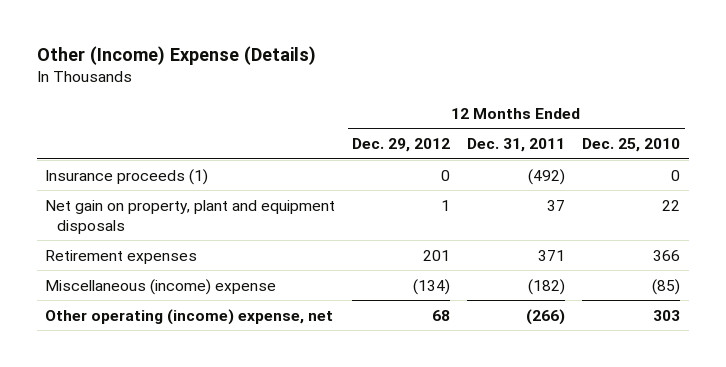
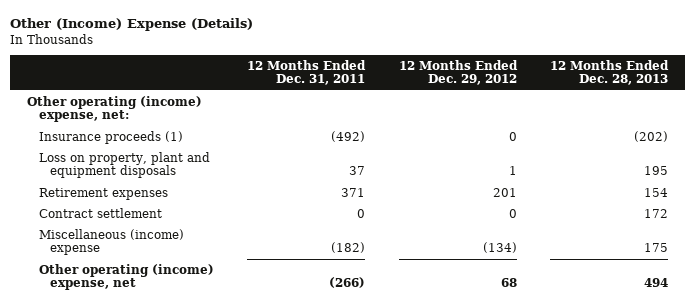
- | 12 Months Ended Dec. 29, 2012 | 12 Months Ended Dec. 31, 2011 | 12 Months Ended Dec. 25, 2010
+ | 12 Months Ended Dec. 31, 2011 | 12 Months Ended Dec. 29, 2012 | 12 Months Ended Dec. 28, 2013
+ Other operating (income) expense, net:
- Net gain on property, plant and equipment disposals | 1 | 37 | 22
+ Loss on property, plant and equipment disposals | 37 | 1 | 195
+ Contract settlement | 0 | 0 | 172

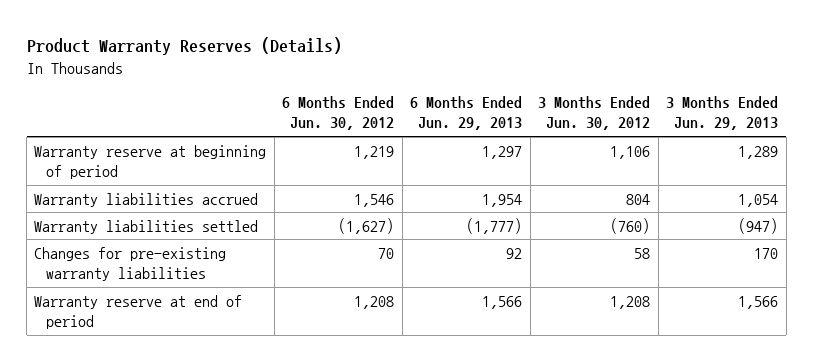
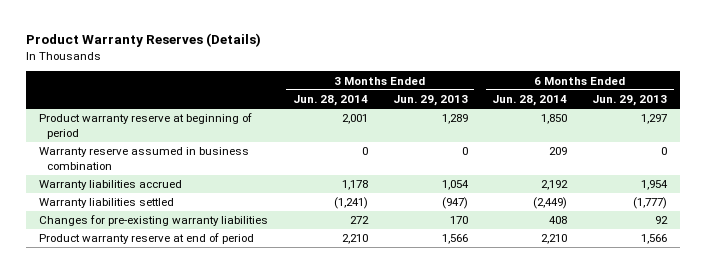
- | 6 Months Ended Jun. 30, 2012 | 6 Months Ended Jun. 29, 2013 | 3 Months Ended Jun. 30, 2012 | 3 Months Ended Jun. 29, 2013
+ | 3 Months Ended Jun. 28, 2014 | 3 Months Ended Jun. 29, 2013 | 6 Months Ended Jun. 28, 2014 | 6 Months Ended Jun. 29, 2013
- Warranty reserve at beginning of period | 1,219 | 1,297 | 1,106 | 1,289
+ Product warranty reserve at beginning of period | 2,001 | 1,289 | 1,850 | 1,297
+ Warranty reserve assumed in business combination | 0 | 0 | 209 | 0
- Warranty reserve at end of period | 1,208 | 1,566 | 1,208 | 1,566
+ Product warranty reserve at end of period | 2,210 | 1,566 | 2,210 | 1,566

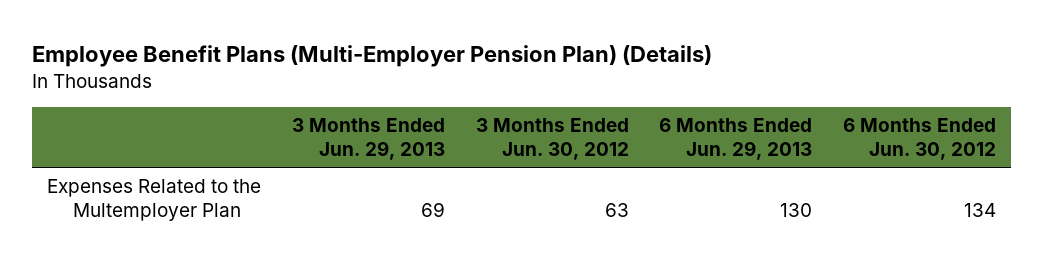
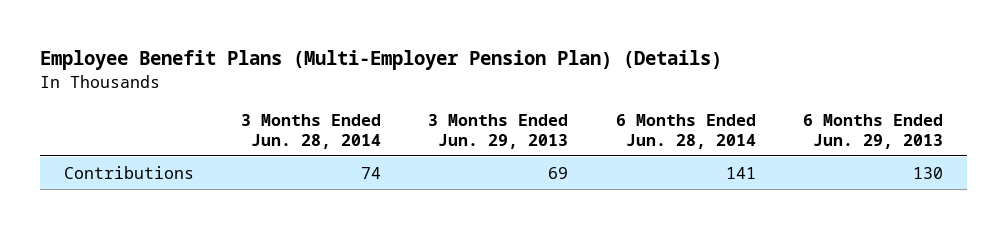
- | 3 Months Ended Jun. 29, 2013 | 3 Months Ended Jun. 30, 2012 | 6 Months Ended Jun. 29, 2013 | 6 Months Ended Jun. 30, 2012
+ | 3 Months Ended Jun. 28, 2014 | 3 Months Ended Jun. 29, 2013 | 6 Months Ended Jun. 28, 2014 | 6 Months Ended Jun. 29, 2013
- Expenses Related to the Multemployer Plan | 69 | 63 | 130 | 134
+ Contributions | 74 | 69 | 141 | 130

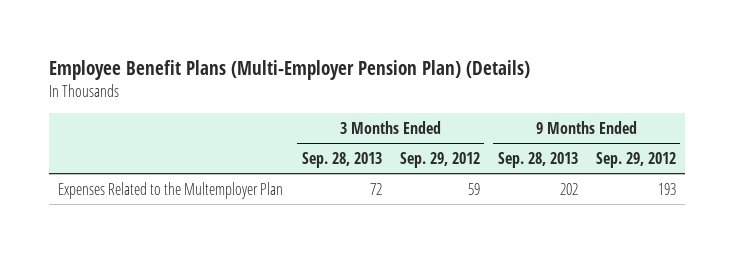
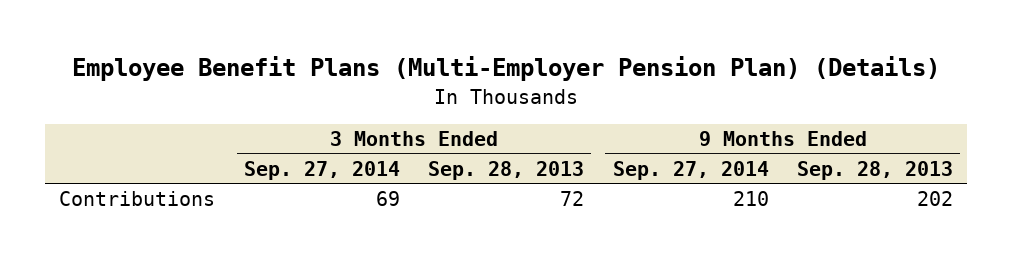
- | 3 Months Ended Sep. 28, 2013 | 3 Months Ended Sep. 29, 2012 | 9 Months Ended Sep. 28, 2013 | 9 Months Ended Sep. 29, 2012
+ | 3 Months Ended Sep. 27, 2014 | 3 Months Ended Sep. 28, 2013 | 9 Months Ended Sep. 27, 2014 | 9 Months Ended Sep. 28, 2013
- Expenses Related to the Multemployer Plan | 72 | 59 | 202 | 193
+ Contributions | 69 | 72 | 210 | 202

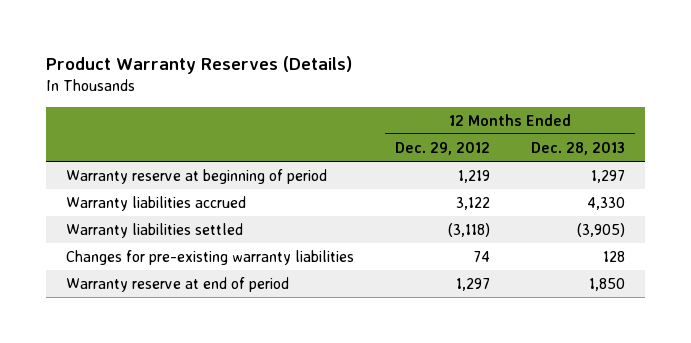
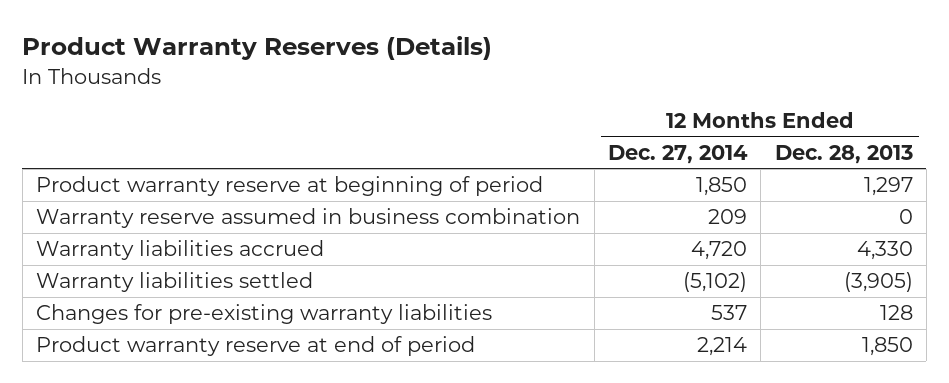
- | 12 Months Ended Dec. 29, 2012 | 12 Months Ended Dec. 28, 2013
+ | 12 Months Ended Dec. 27, 2014 | 12 Months Ended Dec. 28, 2013
- Warranty reserve at beginning of period | 1,219 | 1,297
+ Product warranty reserve at beginning of period | 1,850 | 1,297
+ Warranty reserve assumed in business combination | 209 | 0
- Warranty reserve at end of period | 1,297 | 1,850
+ Product warranty reserve at end of period | 2,214 | 1,850

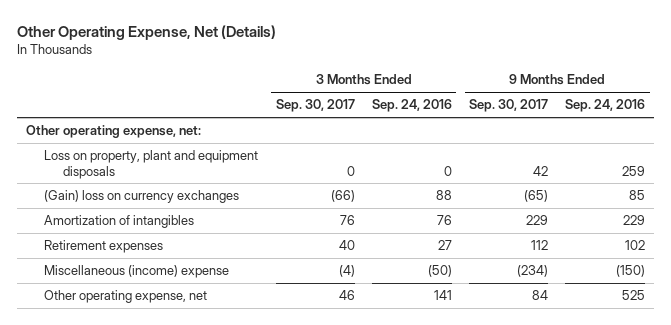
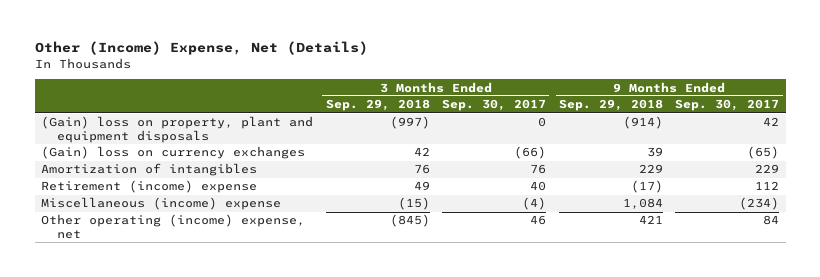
- Other Operating Expense, Net (Details)
+ Other (Income) Expense, Net (Details)
- | 3 Months Ended Sep. 30, 2017 | 3 Months Ended Sep. 24, 2016 | 9 Months Ended Sep. 30, 2017 | 9 Months Ended Sep. 24, 2016
+ | 3 Months Ended Sep. 29, 2018 | 3 Months Ended Sep. 30, 2017 | 9 Months Ended Sep. 29, 2018 | 9 Months Ended Sep. 30, 2017
- Other operating expense, net:
- Loss on property, plant and equipment disposals | 0 | 0 | 42 | 259
+ (Gain) loss on property, plant and equipment disposals | (997) | 0 | (914) | 42
- Retirement expenses | 40 | 27 | 112 | 102
+ Retirement (income) expense | 49 | 40 | (17) | 112
- Other operating expense, net | 46 | 141 | 84 | 525
+ Other operating (income) expense, net | (845) | 46 | 421 | 84

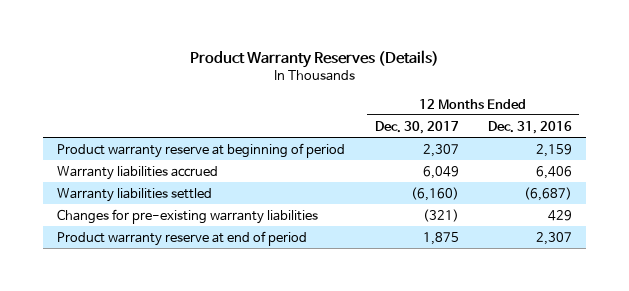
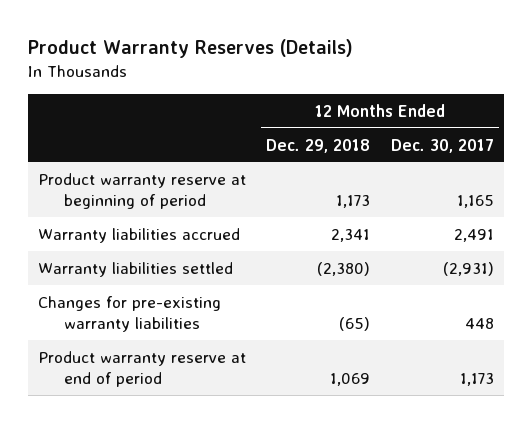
- | 12 Months Ended Dec. 30, 2017 | 12 Months Ended Dec. 31, 2016
+ | 12 Months Ended Dec. 29, 2018 | 12 Months Ended Dec. 30, 2017
- Product warranty reserve at beginning of period | 2,307 | 2,159
- Warranty liabilities accrued | 6,049 | 6,406
- Warranty liabilities settled | (6,160) | (6,687)
- Changes for pre-existing warranty liabilities | (321) | 429
- Product warranty reserve at end of period | 1,875 | 2,307
+ Product warranty reserve at beginning of period | 1,173 | 1,165
+ Warranty liabilities accrued | 2,341 | 2,491
+ Warranty liabilities settled | (2,380) | (2,931)
+ Changes for pre-existing warranty liabilities | (65) | 448
+ Product warranty reserve at end of period | 1,069 | 1,173

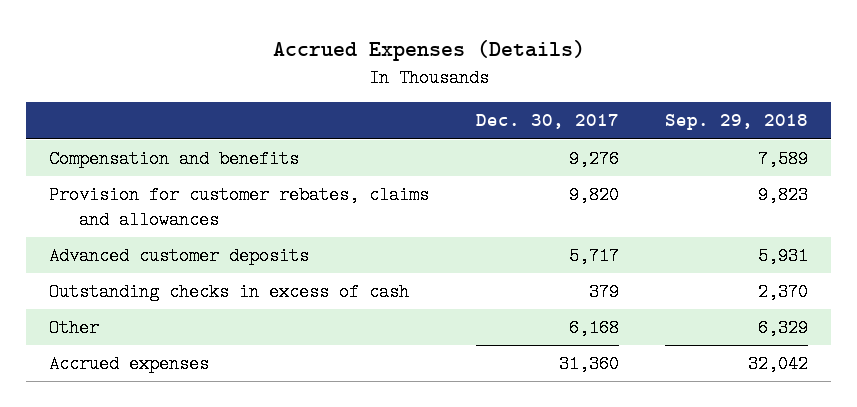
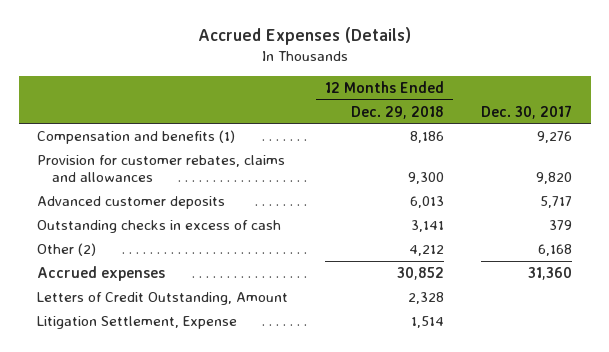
- | Dec. 30, 2017 | Sep. 29, 2018
+ | 12 Months Ended Dec. 29, 2018 | Dec. 30, 2017
- Compensation and benefits | 9,276 | 7,589
+ Compensation and benefits (1) | 8,186 | 9,276
- Other | 6,168 | 6,329
+ Other (2) | 4,212 | 6,168
+ Letters of Credit Outstanding, Amount | 2,328 |
+ Litigation Settlement, Expense | 1,514 |

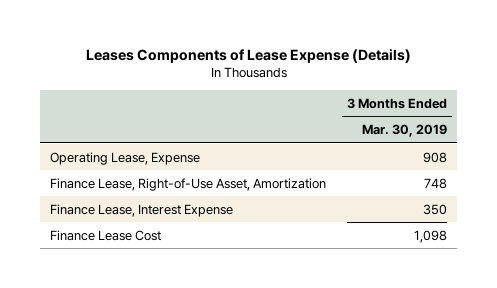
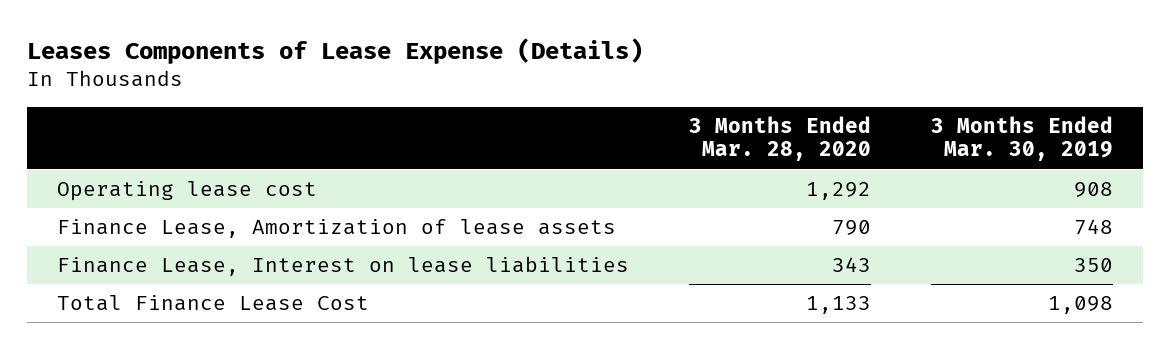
- | 3 Months Ended Mar. 30, 2019
+ | 3 Months Ended Mar. 28, 2020 | 3 Months Ended Mar. 30, 2019
- Operating Lease, Expense | 908
- Finance Lease, Right-of-Use Asset, Amortization | 748
- Finance Lease, Interest Expense | 350
- Finance Lease Cost | 1,098
+ Operating lease cost | 1,292 | 908
+ Finance Lease, Amortization of lease assets | 790 | 748
+ Finance Lease, Interest on lease liabilities | 343 | 350
+ Total Finance Lease Cost | 1,133 | 1,098

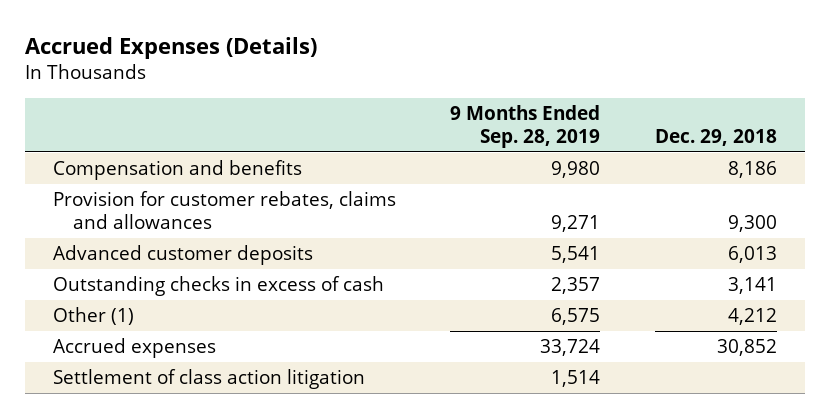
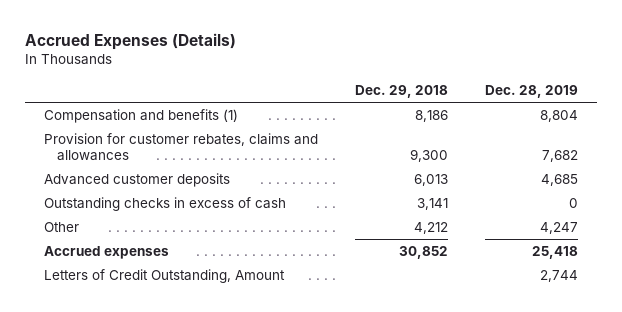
- | 9 Months Ended Sep. 28, 2019 | Dec. 29, 2018
+ | Dec. 29, 2018 | Dec. 28, 2019
- Compensation and benefits | 9,980 | 8,186
+ Compensation and benefits (1) | 8,186 | 8,804
- Other (1) | 6,575 | 4,212
+ Other | 4,212 | 4,247
- Settlement of class action litigation | 1,514 |
+ Letters of Credit Outstanding, Amount | | 2,744

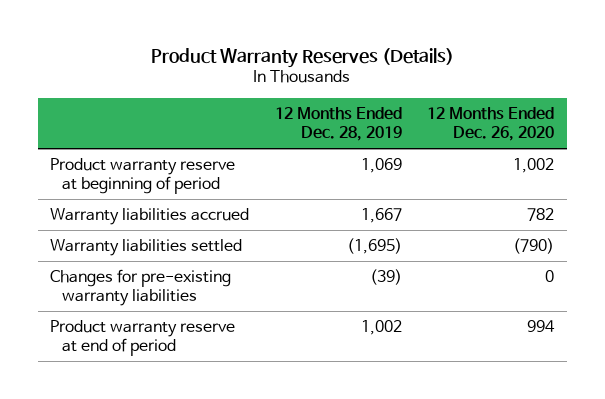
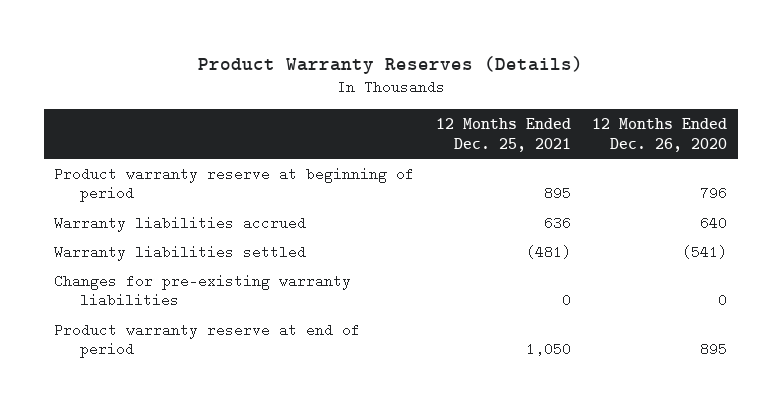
- | 12 Months Ended Dec. 28, 2019 | 12 Months Ended Dec. 26, 2020
+ | 12 Months Ended Dec. 25, 2021 | 12 Months Ended Dec. 26, 2020
- Product warranty reserve at beginning of period | 1,069 | 1,002
- Warranty liabilities accrued | 1,667 | 782
- Warranty liabilities settled | (1,695) | (790)
+ Product warranty reserve at beginning of period | 895 | 796
+ Warranty liabilities accrued | 636 | 640
+ Warranty liabilities settled | (481) | (541)
- Product warranty reserve at end of period | 1,002 | 994
+ Product warranty reserve at end of period | 1,050 | 895

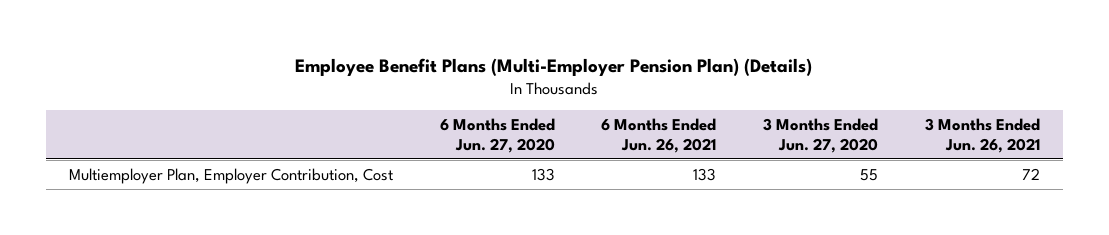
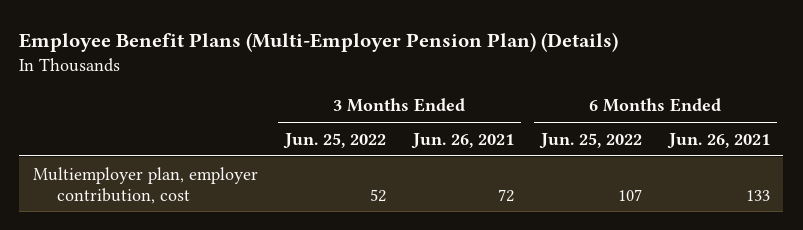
- | 6 Months Ended Jun. 27, 2020 | 6 Months Ended Jun. 26, 2021 | 3 Months Ended Jun. 27, 2020 | 3 Months Ended Jun. 26, 2021
+ | 3 Months Ended Jun. 25, 2022 | 3 Months Ended Jun. 26, 2021 | 6 Months Ended Jun. 25, 2022 | 6 Months Ended Jun. 26, 2021
- Multiemployer Plan, Employer Contribution, Cost | 133 | 133 | 55 | 72
+ Multiemployer plan, employer contribution, cost | 52 | 72 | 107 | 133

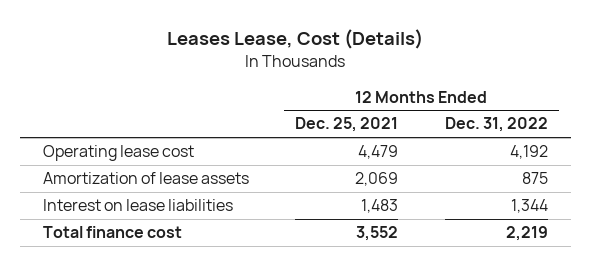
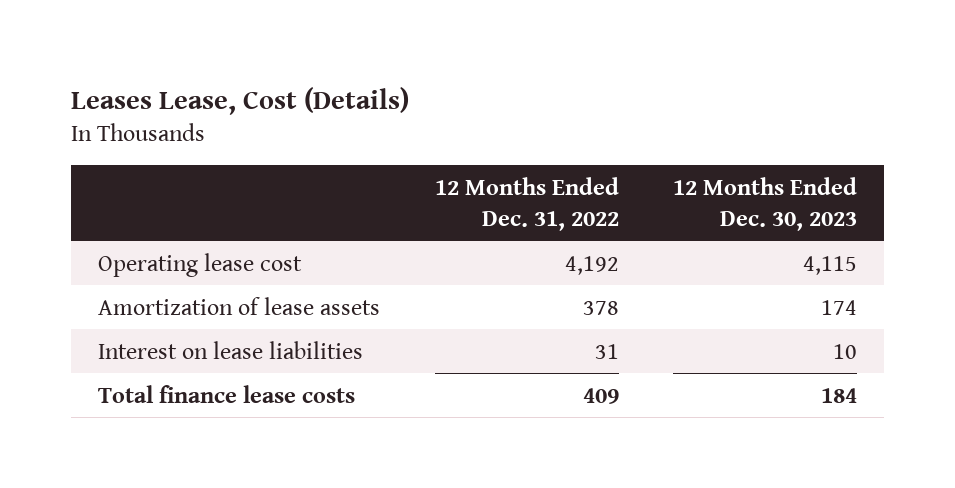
- | 12 Months Ended Dec. 25, 2021 | 12 Months Ended Dec. 31, 2022
+ | 12 Months Ended Dec. 31, 2022 | 12 Months Ended Dec. 30, 2023
- Amortization of lease assets | 2,069 | 875
- Interest on lease liabilities | 1,483 | 1,344
- Total finance cost | 3,552 | 2,219
+ Amortization of lease assets | 378 | 174
+ Interest on lease liabilities | 31 | 10
+ Total finance lease costs | 409 | 184

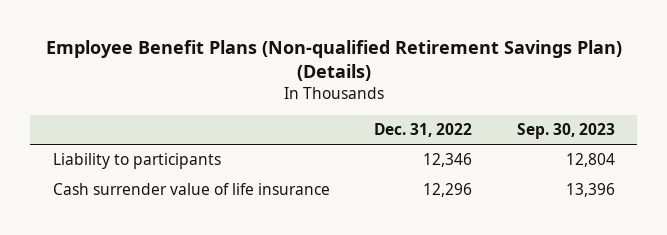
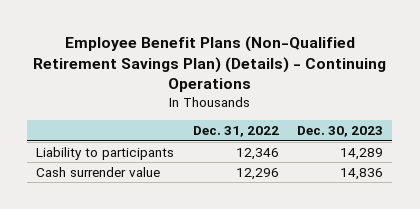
- Employee Benefit Plans (Non-qualified Retirement Savings Plan) (Details)
+ Employee Benefit Plans (Non-Qualified Retirement Savings Plan) (Details) - Continuing Operations
- | Dec. 31, 2022 | Sep. 30, 2023
+ | Dec. 31, 2022 | Dec. 30, 2023
- Cash surrender value of life insurance | 12,296 | 13,396
+ Cash surrender value | 12,296 | 14,836

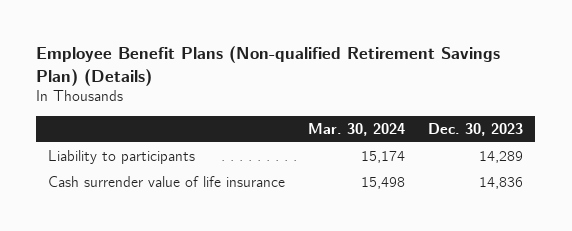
- Employee Benefit Plans (Non-Qualified Retirement Savings Plan) (Details) - Continuing Operations
+ Employee Benefit Plans (Non-qualified Retirement Savings Plan) (Details)
- | Dec. 31, 2022 | Dec. 30, 2023
+ | Mar. 30, 2024 | Dec. 30, 2023
- Cash surrender value | 12,296 | 14,836
+ Cash surrender value of life insurance | 15,498 | 14,836

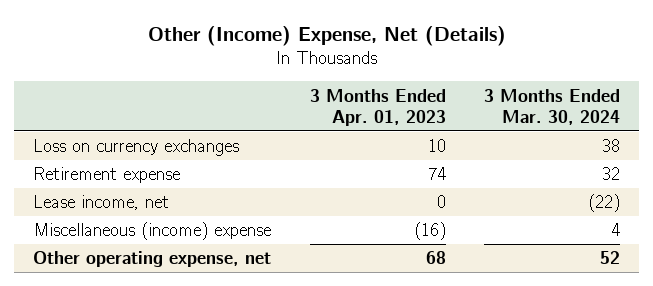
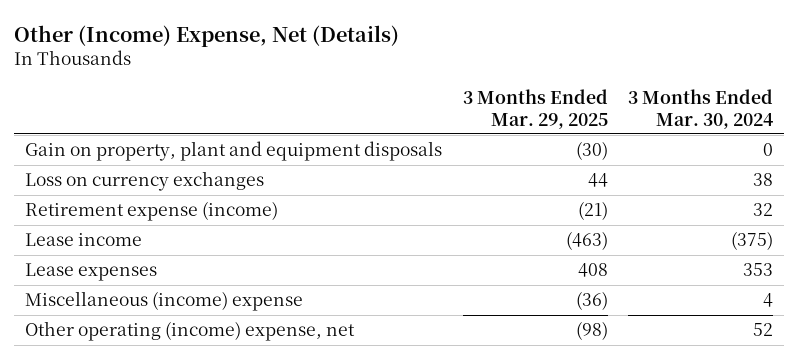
- | 3 Months Ended Apr. 01, 2023 | 3 Months Ended Mar. 30, 2024
+ | 3 Months Ended Mar. 29, 2025 | 3 Months Ended Mar. 30, 2024
+ Gain on property, plant and equipment disposals | (30) | 0
- Retirement expense | 74 | 32
- Lease income, net | 0 | (22)
+ Retirement expense (income) | (21) | 32
+ Lease income | (463) | (375)
+ Lease expenses | 408 | 353
- Other operating expense, net | 68 | 52
+ Other operating (income) expense, net | (98) | 52

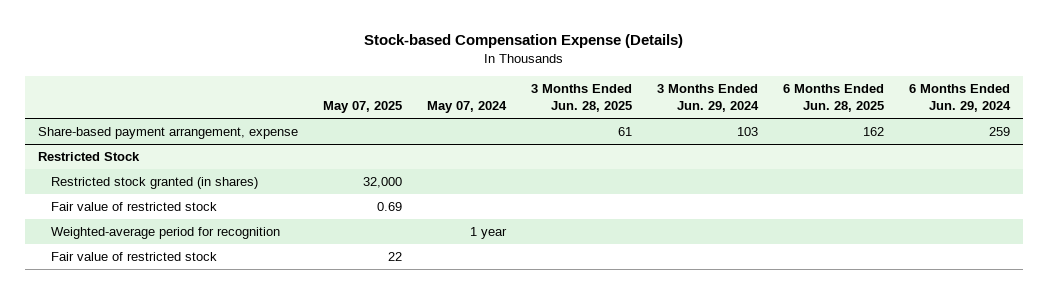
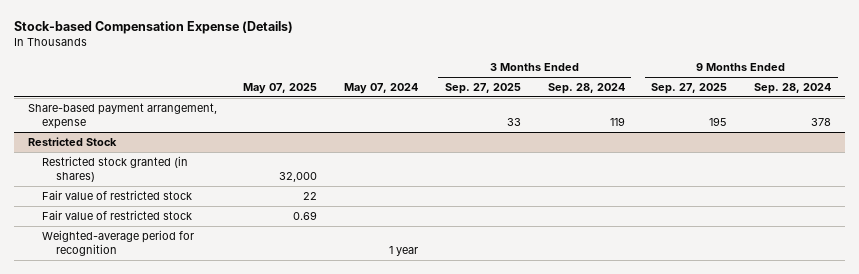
- | May 07, 2025 | May 07, 2024 | 3 Months Ended Jun. 28, 2025 | 3 Months Ended Jun. 29, 2024 | 6 Months Ended Jun. 28, 2025 | 6 Months Ended Jun. 29, 2024
+ | May 07, 2025 | May 07, 2024 | 3 Months Ended Sep. 27, 2025 | 3 Months Ended Sep. 28, 2024 | 9 Months Ended Sep. 27, 2025 | 9 Months Ended Sep. 28, 2024
@ Restricted Stock
moved up: Fair value of restricted stock | 22 | | | | |

